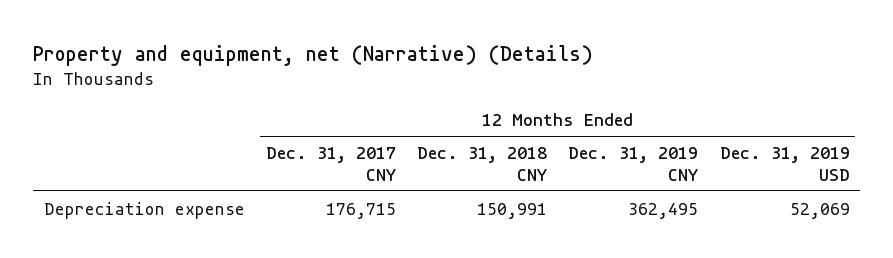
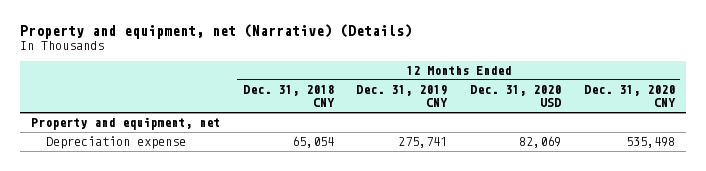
- | 12 Months Ended Dec. 31, 2017 CNY | 12 Months Ended Dec. 31, 2018 CNY | 12 Months Ended Dec. 31, 2019 CNY | 12 Months Ended Dec. 31, 2019 USD
+ | 12 Months Ended Dec. 31, 2018 CNY | 12 Months Ended Dec. 31, 2019 CNY | 12 Months Ended Dec. 31, 2020 USD | 12 Months Ended Dec. 31, 2020 CNY
- Depreciation expense | 176,715 | 150,991 | 362,495 | 52,069
+ Property and equipment, net
+ Depreciation expense | 65,054 | 275,741 | 82,069 | 535,498

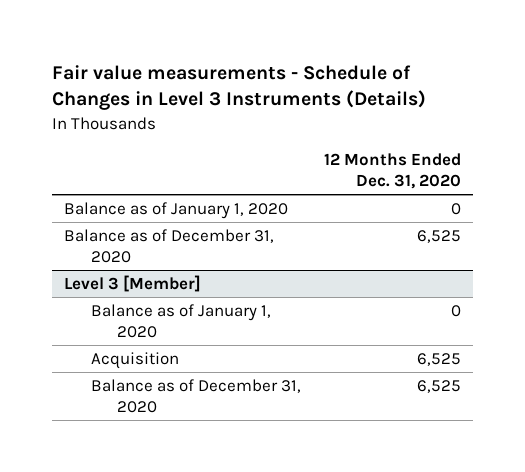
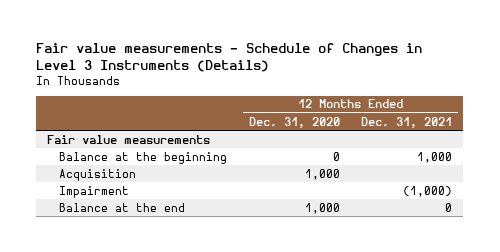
- | 12 Months Ended Dec. 31, 2020
+ | 12 Months Ended Dec. 31, 2020 | 12 Months Ended Dec. 31, 2021
- Balance as of January 1, 2020 | 0
- Balance as of December 31, 2020 | 6,525
- Level 3 [Member]
- Balance as of January 1, 2020 | 0
- Acquisition | 6,525
- Balance as of December 31, 2020 | 6,525
+ Fair value measurements
+ Balance at the beginning | 0 | 1,000
+ Acquisition | 1,000 |
+ Impairment | | (1,000)
+ Balance at the end | 1,000 | 0

